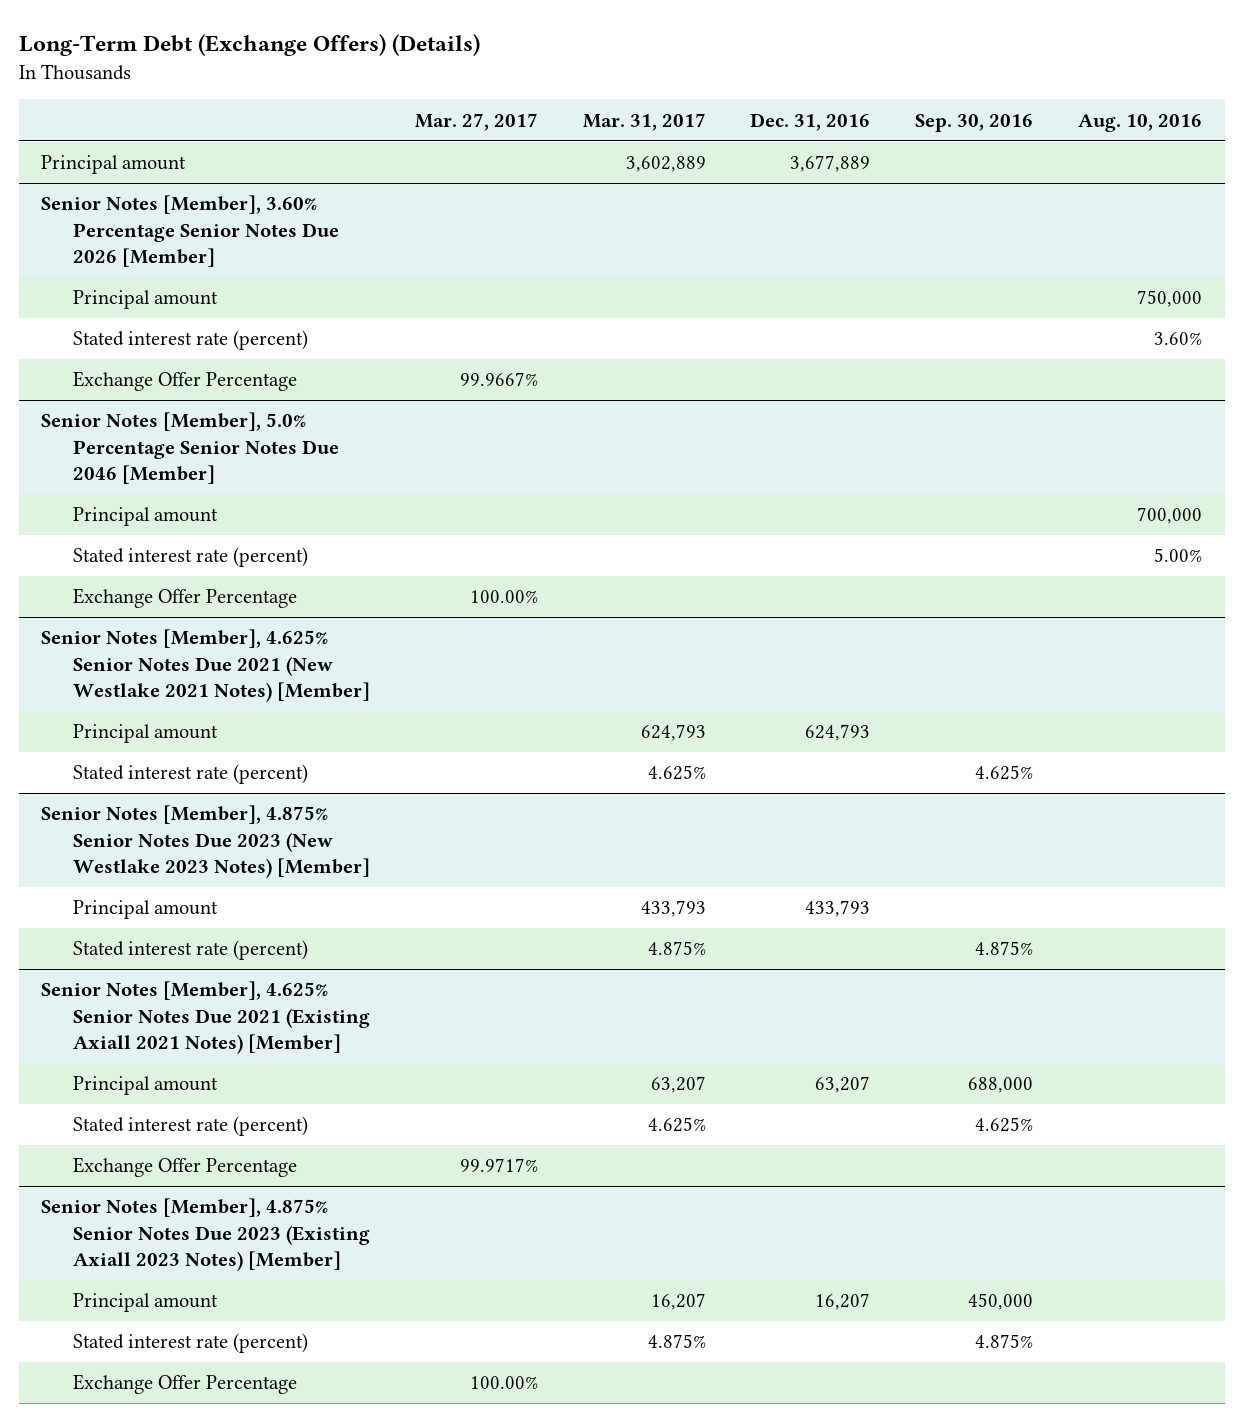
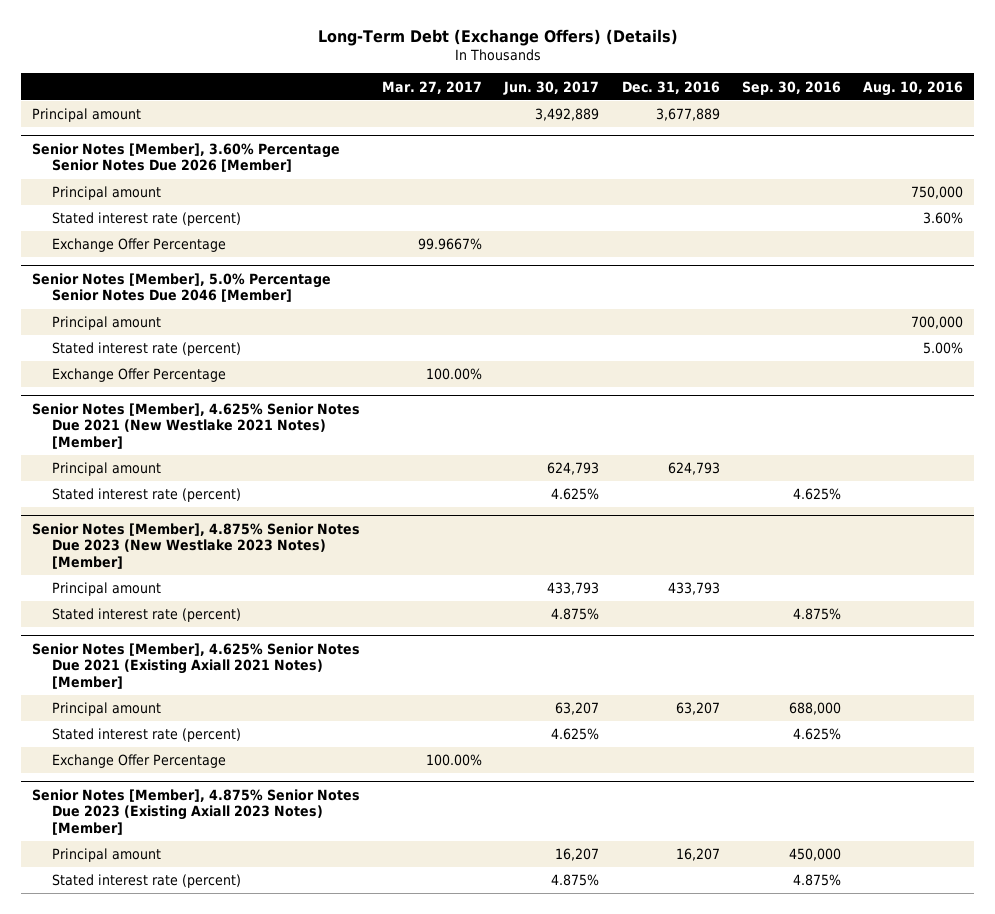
- | Mar. 27, 2017 | Mar. 31, 2017 | Dec. 31, 2016 | Sep. 30, 2016 | Aug. 10, 2016
+ | Mar. 27, 2017 | Jun. 30, 2017 | Dec. 31, 2016 | Sep. 30, 2016 | Aug. 10, 2016
@ Senior Notes [Member], 4.625% Senior Notes Due 2021 (Existing Axiall 2021 Notes) [Member]
- Exchange Offer Percentage | 99.9717% | | | |
+ Exchange Offer Percentage | 100.00% | | | |
@ Senior Notes [Member], 4.875% Senior Notes Due 2023 (Existing Axiall 2023 Notes) [Member]
- Exchange Offer Percentage | 100.00% | | | |

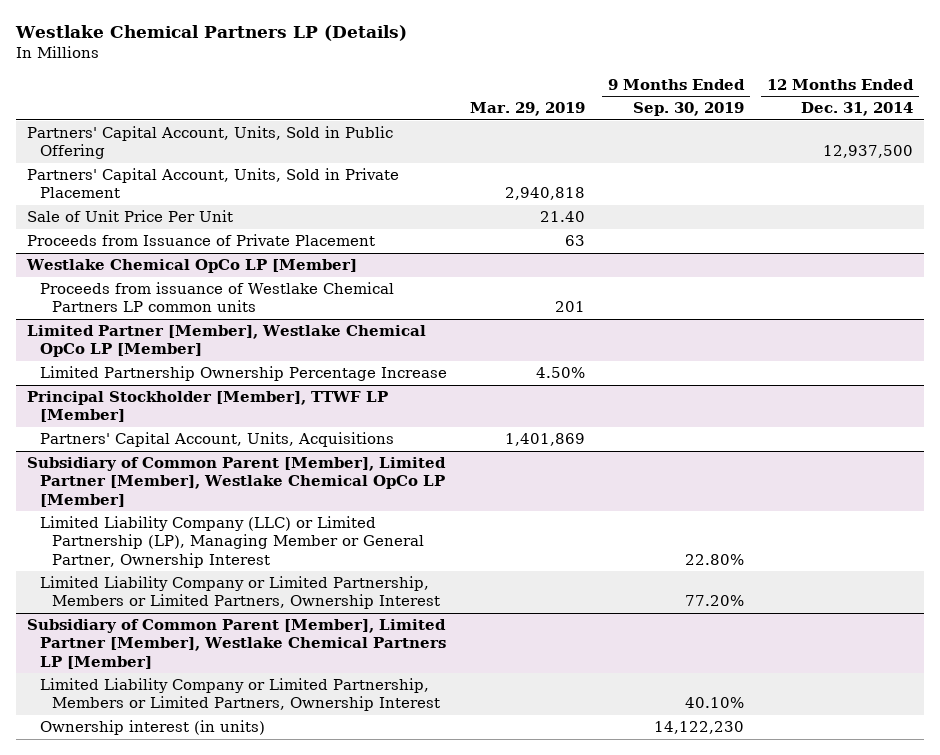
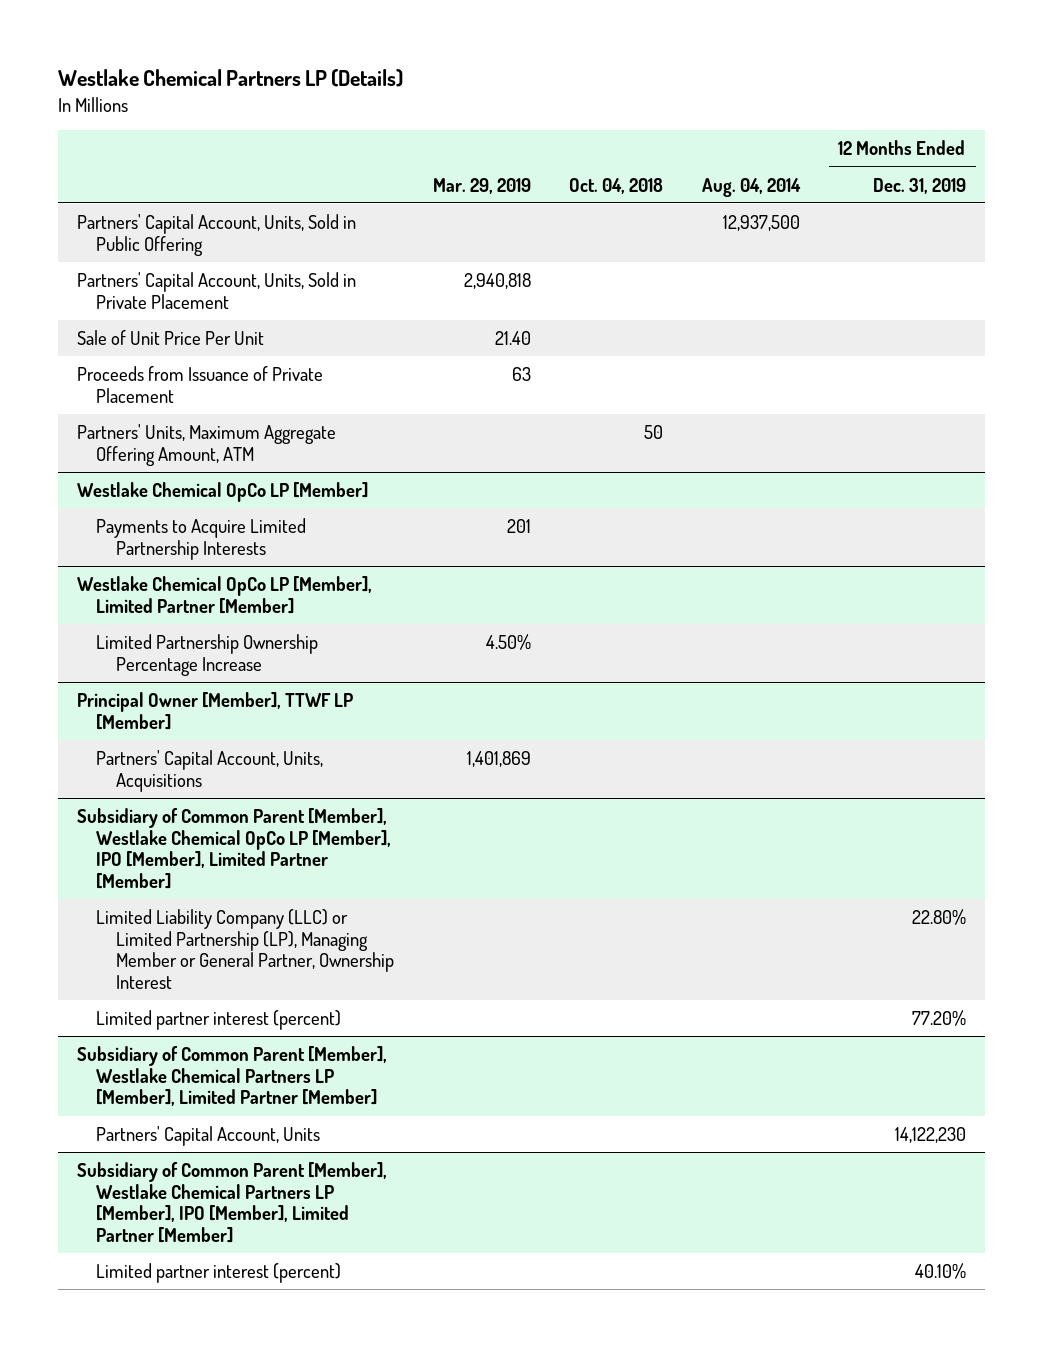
- | Mar. 29, 2019 | 9 Months Ended Sep. 30, 2019 | 12 Months Ended Dec. 31, 2014
+ | Mar. 29, 2019 | Oct. 04, 2018 | Aug. 04, 2014 | 12 Months Ended Dec. 31, 2019
+ Partners' Units, Maximum Aggregate Offering Amount, ATM | | 50 | |
@ Westlake Chemical OpCo LP [Member]
- Proceeds from issuance of Westlake Chemical Partners LP common units | 201 | |
- Limited Partner [Member], Westlake Chemical OpCo LP [Member]
@ Westlake Chemical OpCo LP [Member]
+ Payments to Acquire Limited Partnership Interests | 201 | | |
+ Westlake Chemical OpCo LP [Member], Limited Partner [Member]
- Principal Stockholder [Member], TTWF LP [Member]
+ Principal Owner [Member], TTWF LP [Member]
- Subsidiary of Common Parent [Member], Limited Partner [Member], Westlake Chemical OpCo LP [Member]
+ Subsidiary of Common Parent [Member], Westlake Chemical OpCo LP [Member], IPO [Member], Limited Partner [Member]
- Limited Liability Company or Limited Partnership, Members or Limited Partners, Ownership Interest | | 77.20% |
- Subsidiary of Common Parent [Member], Limited Partner [Member], Westlake Chemical Partners LP [Member]
- Limited Liability Company or Limited Partnership, Members or Limited Partners, Ownership Interest | | 40.10% |
- Ownership interest (in units) | | 14,122,230 |
+ Limited partner interest (percent) | | | | 77.20%
+ Subsidiary of Common Parent [Member], Westlake Chemical Partners LP [Member], Limited Partner [Member]
+ Partners' Capital Account, Units | | | | 14,122,230
+ Subsidiary of Common Parent [Member], Westlake Chemical Partners LP [Member], IPO [Member], Limited Partner [Member]
+ Limited partner interest (percent) | | | | 40.10%

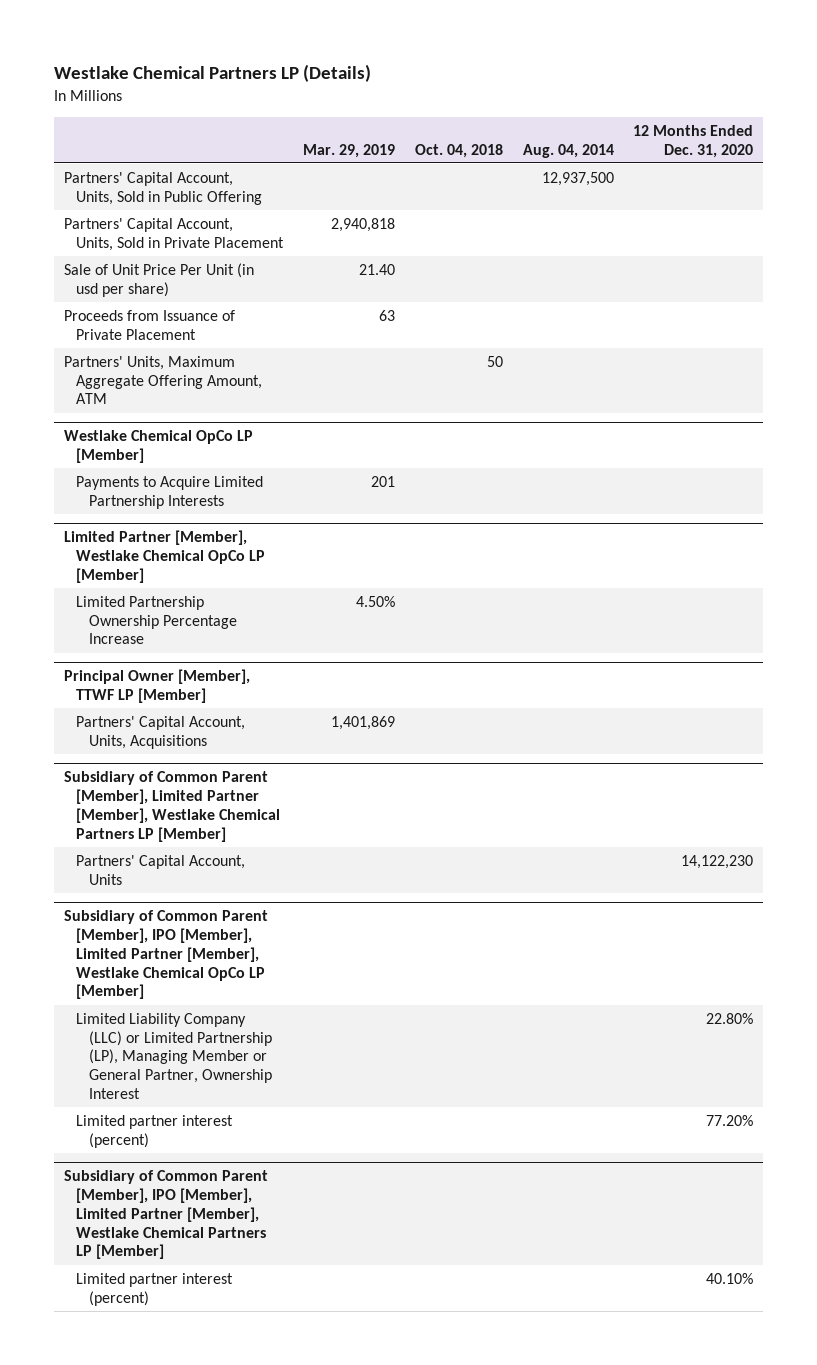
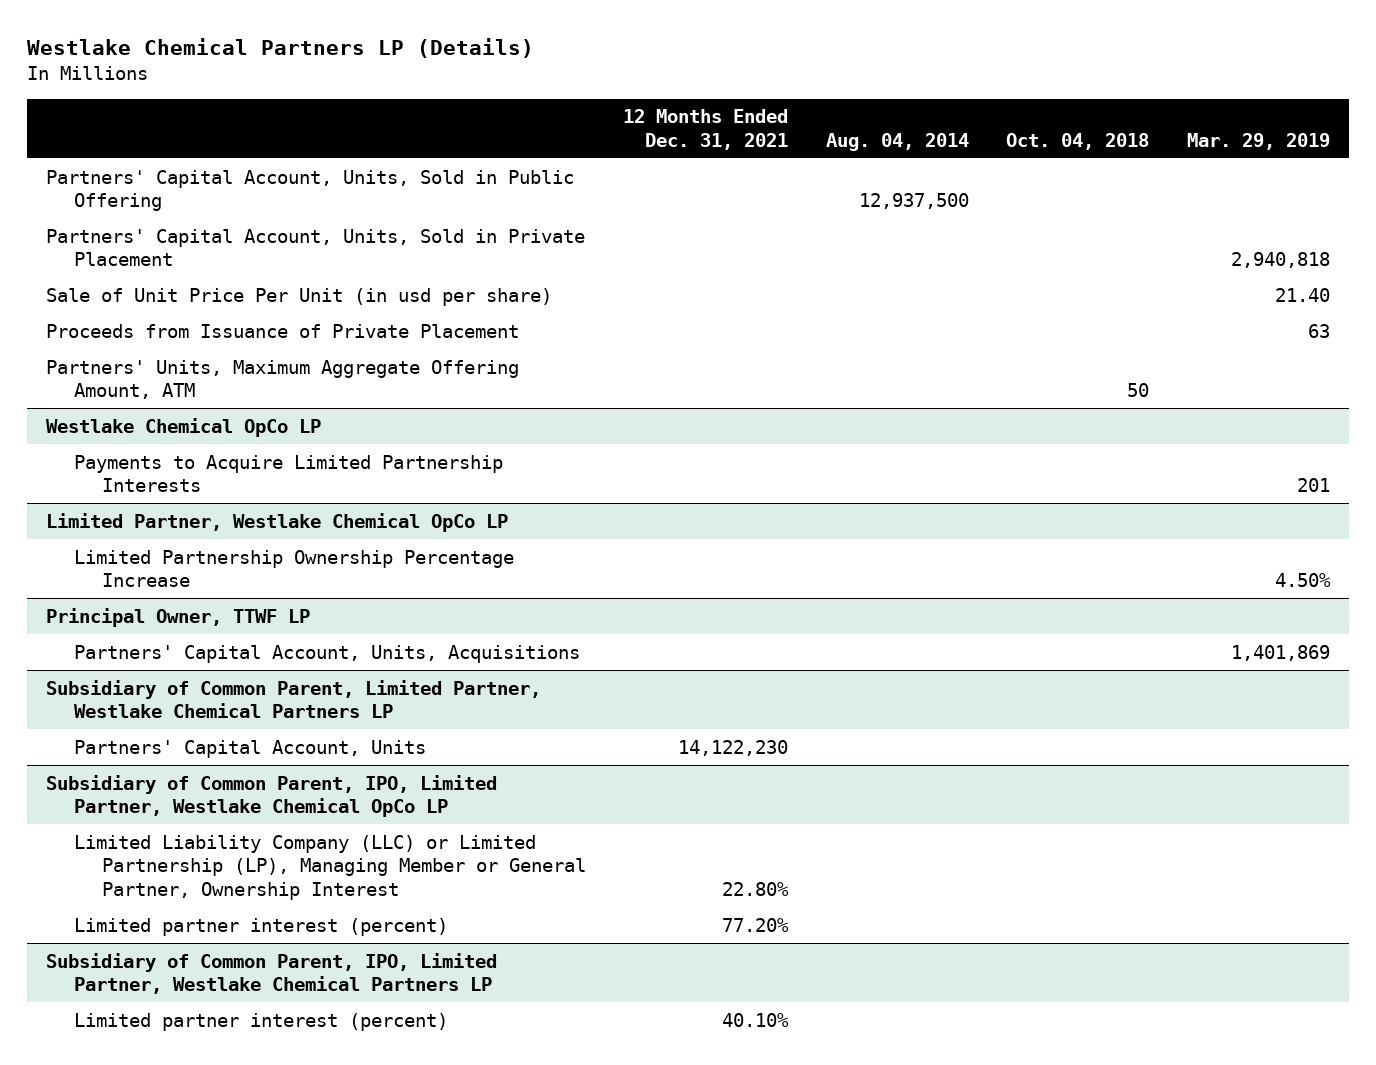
- | Mar. 29, 2019 | Oct. 04, 2018 | Aug. 04, 2014 | 12 Months Ended Dec. 31, 2020
+ | 12 Months Ended Dec. 31, 2021 | Aug. 04, 2014 | Oct. 04, 2018 | Mar. 29, 2019
- Westlake Chemical OpCo LP [Member]
+ Westlake Chemical OpCo LP
- Limited Partner [Member], Westlake Chemical OpCo LP [Member]
+ Limited Partner, Westlake Chemical OpCo LP
- Principal Owner [Member], TTWF LP [Member]
+ Principal Owner, TTWF LP
- Subsidiary of Common Parent [Member], Limited Partner [Member], Westlake Chemical Partners LP [Member]
+ Subsidiary of Common Parent, Limited Partner, Westlake Chemical Partners LP
- Subsidiary of Common Parent [Member], IPO [Member], Limited Partner [Member], Westlake Chemical OpCo LP [Member]
+ Subsidiary of Common Parent, IPO, Limited Partner, Westlake Chemical OpCo LP
- Subsidiary of Common Parent [Member], IPO [Member], Limited Partner [Member], Westlake Chemical Partners LP [Member]
+ Subsidiary of Common Parent, IPO, Limited Partner, Westlake Chemical Partners LP

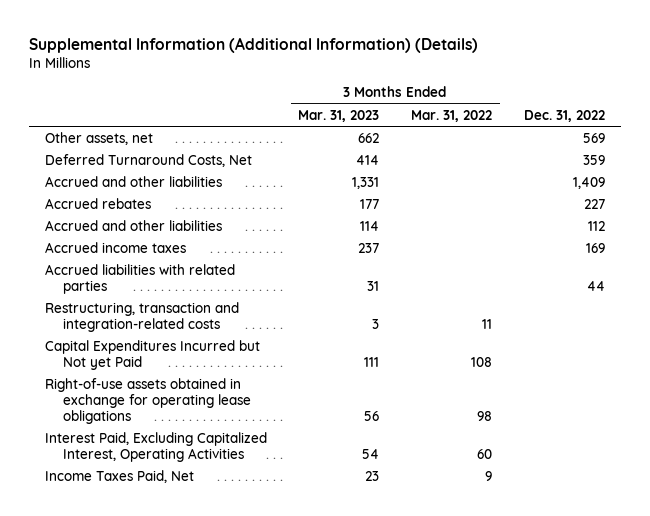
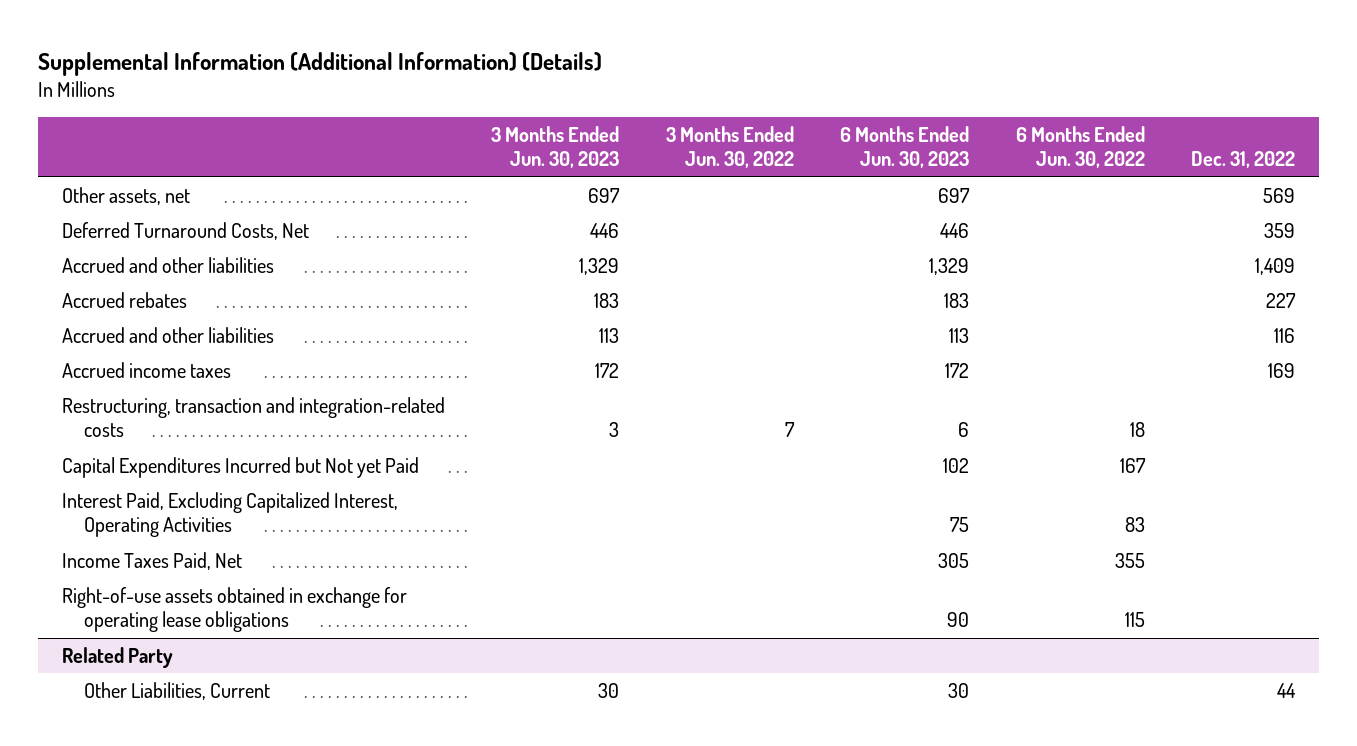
- | 3 Months Ended Mar. 31, 2023 | 3 Months Ended Mar. 31, 2022 | Dec. 31, 2022
+ | 3 Months Ended Jun. 30, 2023 | 3 Months Ended Jun. 30, 2022 | 6 Months Ended Jun. 30, 2023 | 6 Months Ended Jun. 30, 2022 | Dec. 31, 2022
- Accrued and other liabilities | 114 | | 112
+ Accrued and other liabilities | 113 | | 113 | | 116
- Accrued liabilities with related parties | 31 | | 44
moved down: Right-of-use assets obtained in exchange for operating lease obligations | | | 90 | 115 |
+ Related Party
+ Other Liabilities, Current | 30 | | 30 | | 44

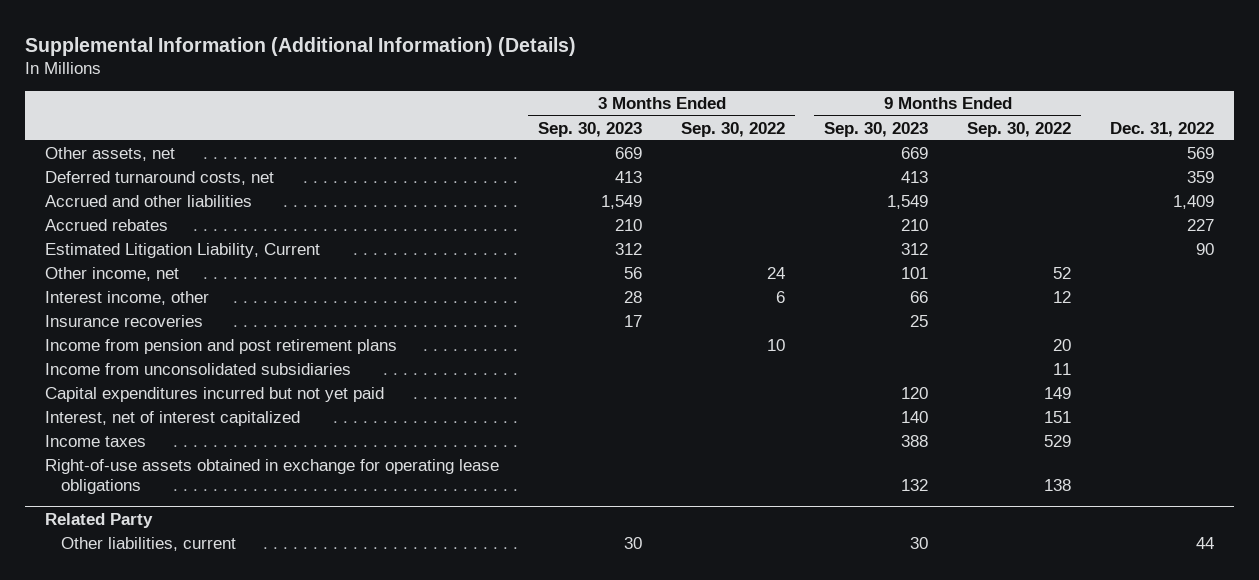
- | 3 Months Ended Jun. 30, 2023 | 3 Months Ended Jun. 30, 2022 | 6 Months Ended Jun. 30, 2023 | 6 Months Ended Jun. 30, 2022 | Dec. 31, 2022
+ | 3 Months Ended Sep. 30, 2023 | 3 Months Ended Sep. 30, 2022 | 9 Months Ended Sep. 30, 2023 | 9 Months Ended Sep. 30, 2022 | Dec. 31, 2022
- Deferred Turnaround Costs, Net | 446 | | 446 | | 359
+ Deferred turnaround costs, net | 413 | | 413 | | 359
- Accrued and other liabilities | 113 | | 113 | | 116
- Accrued income taxes | 172 | | 172 | | 169
- Restructuring, transaction and integration-related costs | 3 | 7 | 6 | 18 |
- Capital Expenditures Incurred but Not yet Paid | | | 102 | 167 |
- Interest Paid, Excluding Capitalized Interest, Operating Activities | | | 75 | 83 |
- Income Taxes Paid, Net | | | 305 | 355 |
+ Estimated Litigation Liability, Current | 312 | | 312 | | 90
+ Other income, net | 56 | 24 | 101 | 52 |
+ Interest income, other | 28 | 6 | 66 | 12 |
+ Insurance recoveries | 17 | | 25 | |
+ Income from pension and post retirement plans | | 10 | | 20 |
+ Income from unconsolidated subsidiaries | | | | 11 |
+ Capital expenditures incurred but not yet paid | | | 120 | 149 |
+ Interest, net of interest capitalized | | | 140 | 151 |
+ Income taxes | | | 388 | 529 |
@ Related Party
- Other Liabilities, Current | 30 | | 30 | | 44
+ Other liabilities, current | 30 | | 30 | | 44

